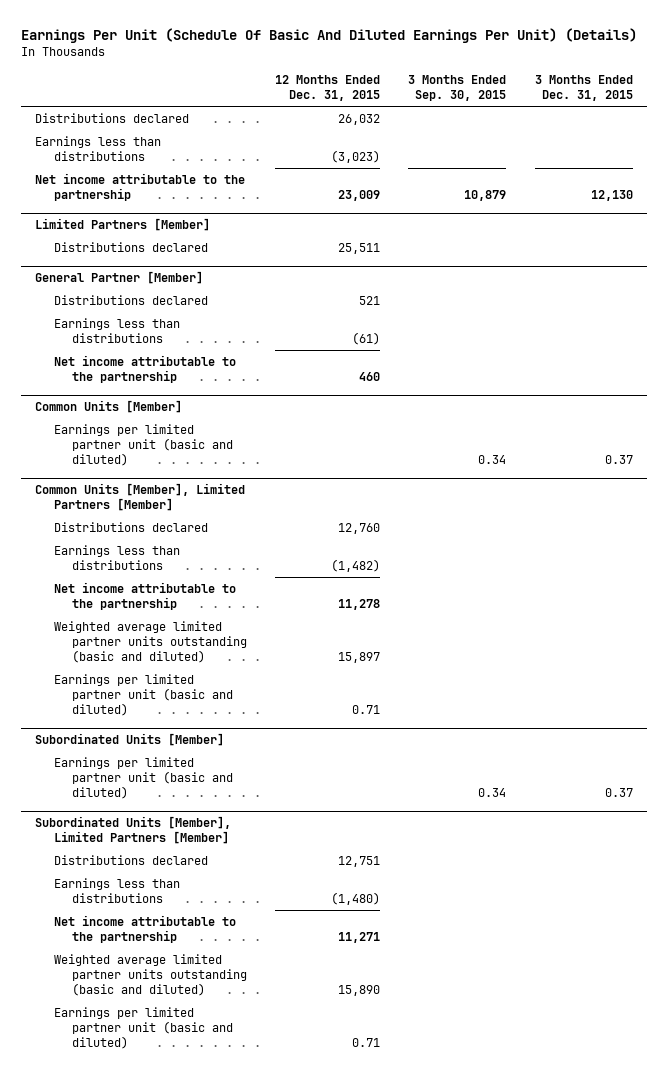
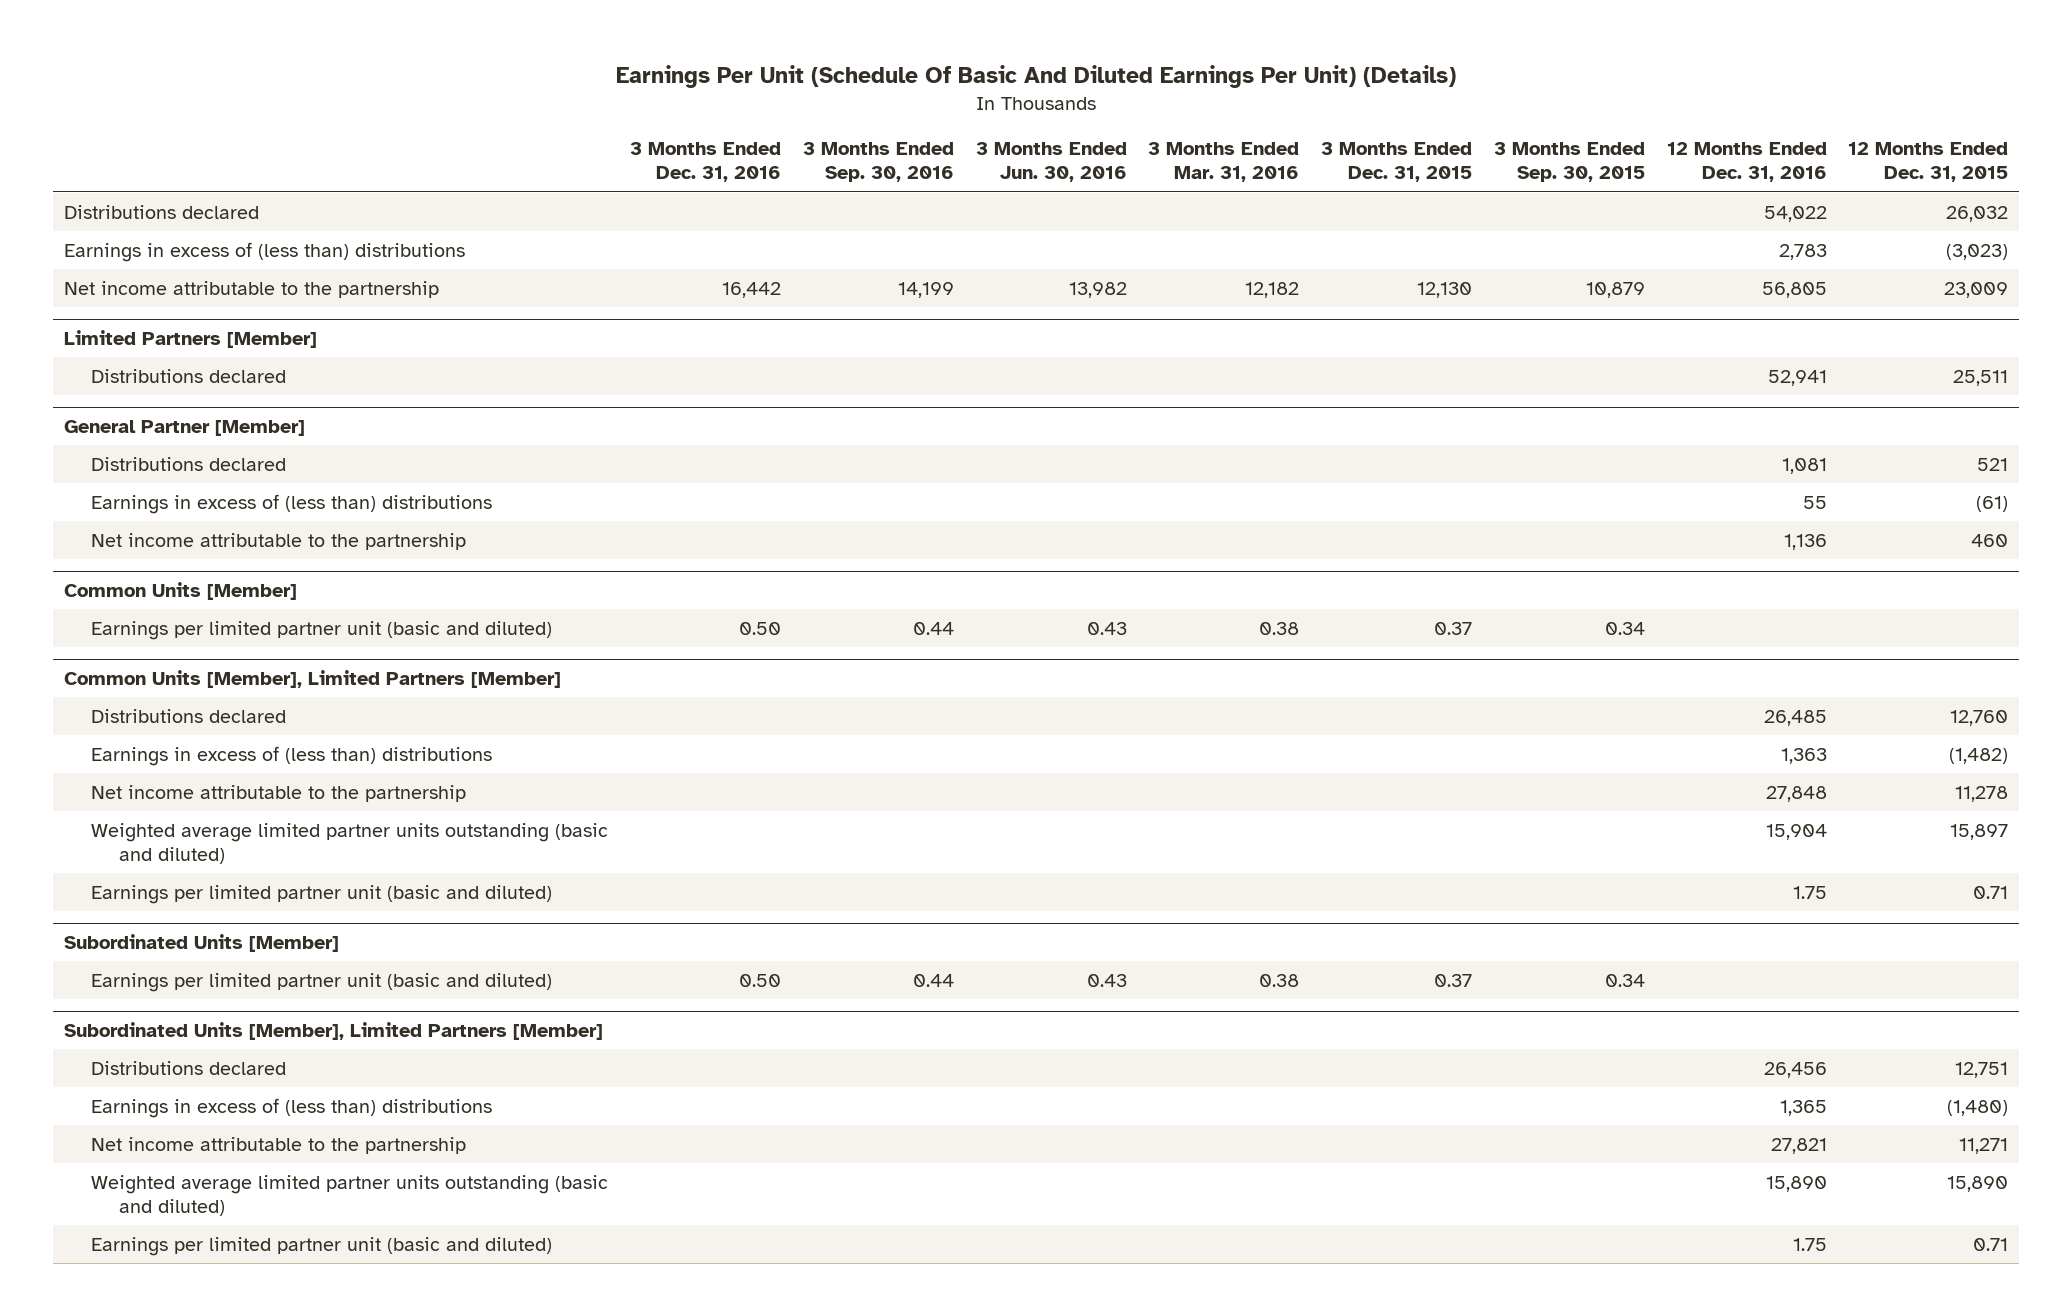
- | 12 Months Ended Dec. 31, 2015 | 3 Months Ended Sep. 30, 2015 | 3 Months Ended Dec. 31, 2015
+ | 3 Months Ended Dec. 31, 2016 | 3 Months Ended Sep. 30, 2016 | 3 Months Ended Jun. 30, 2016 | 3 Months Ended Mar. 31, 2016 | 3 Months Ended Dec. 31, 2015 | 3 Months Ended Sep. 30, 2015 | 12 Months Ended Dec. 31, 2016 | 12 Months Ended Dec. 31, 2015
- Earnings less than distributions | (3,023) | |
+ Earnings in excess of (less than) distributions | | | | | | | 2,783 | (3,023)
@ General Partner [Member]
- Earnings less than distributions | (61) | |
+ Earnings in excess of (less than) distributions | | | | | | | 55 | (61)
@ Common Units [Member], Limited Partners [Member]
- Earnings less than distributions | (1,482) | |
+ Earnings in excess of (less than) distributions | | | | | | | 1,363 | (1,482)
@ Subordinated Units [Member], Limited Partners [Member]
- Earnings less than distributions | (1,480) | |
+ Earnings in excess of (less than) distributions | | | | | | | 1,365 | (1,480)

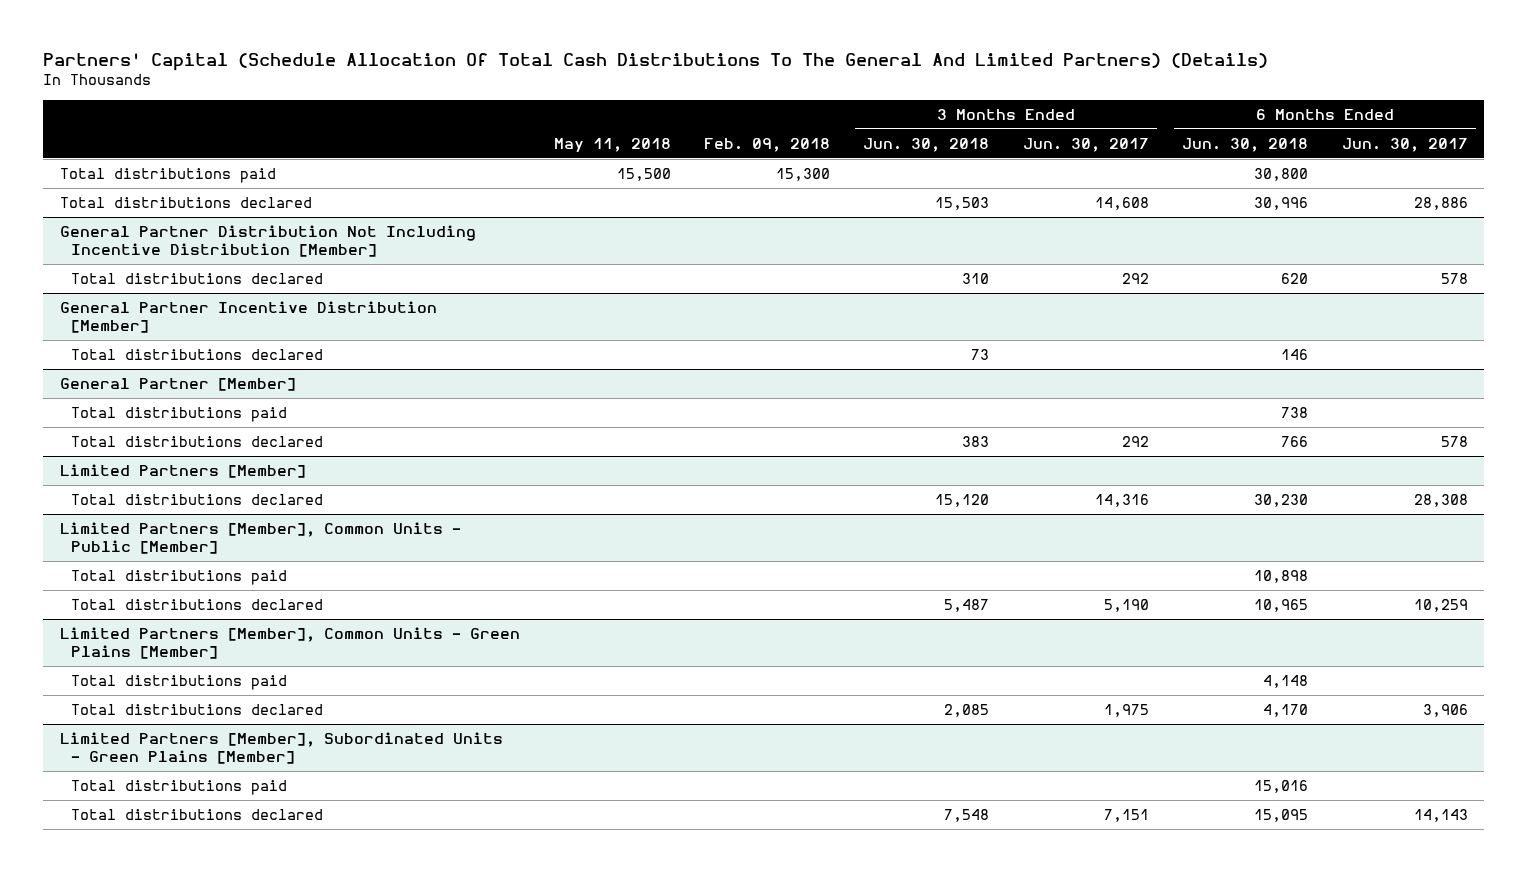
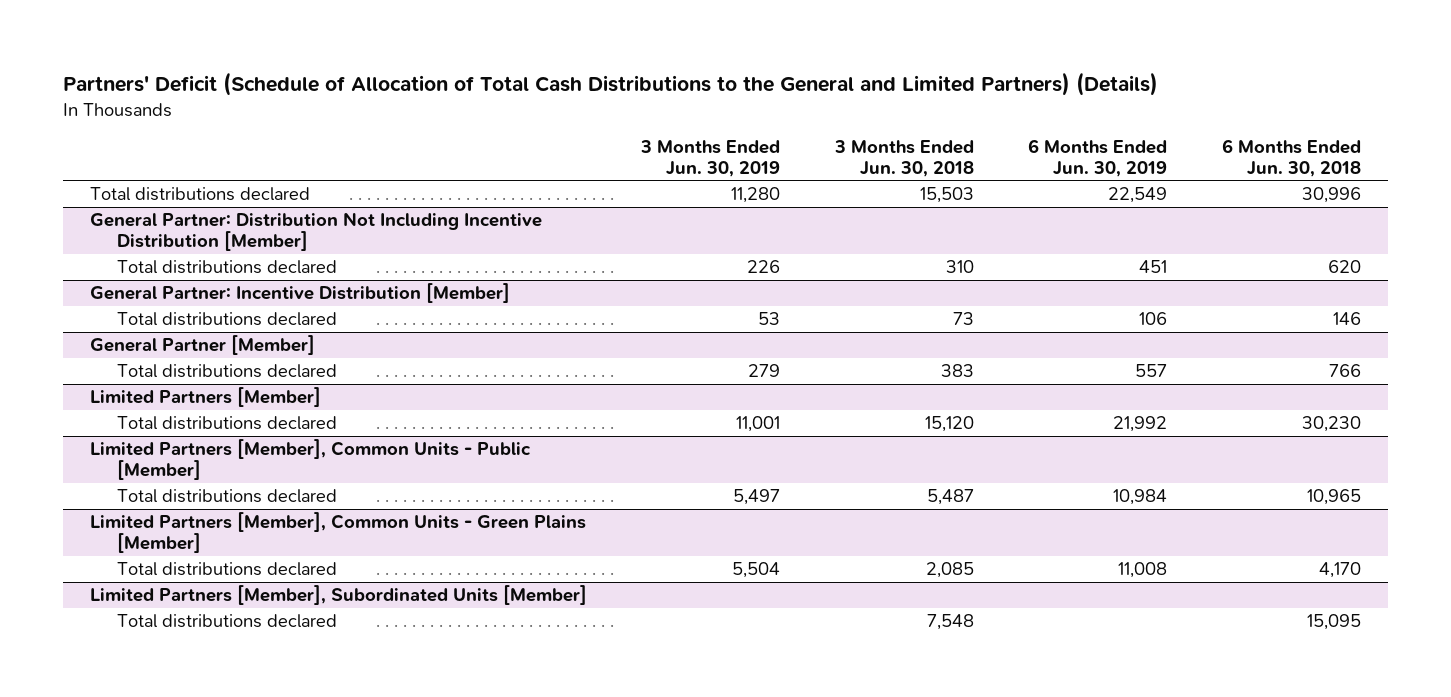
- Partners' Capital (Schedule Allocation Of Total Cash Distributions To The General And Limited Partners) (Details)
+ Partners' Deficit (Schedule of Allocation of Total Cash Distributions to the General and Limited Partners) (Details)
- | May 11, 2018 | Feb. 09, 2018 | 3 Months Ended Jun. 30, 2018 | 3 Months Ended Jun. 30, 2017 | 6 Months Ended Jun. 30, 2018 | 6 Months Ended Jun. 30, 2017
+ | 3 Months Ended Jun. 30, 2019 | 3 Months Ended Jun. 30, 2018 | 6 Months Ended Jun. 30, 2019 | 6 Months Ended Jun. 30, 2018
- Total distributions paid | 15,500 | 15,300 | | | 30,800 |
- General Partner Distribution Not Including Incentive Distribution [Member]
+ General Partner: Distribution Not Including Incentive Distribution [Member]
- General Partner Incentive Distribution [Member]
+ General Partner: Incentive Distribution [Member]
@ General Partner [Member]
- Total distributions paid | | | | | 738 |
@ Limited Partners [Member], Common Units - Public [Member]
- Total distributions paid | | | | | 10,898 |
@ Limited Partners [Member], Common Units - Green Plains [Member]
- Total distributions paid | | | | | 4,148 |
- Limited Partners [Member], Subordinated Units - Green Plains [Member]
- Total distributions paid | | | | | 15,016 |
+ Limited Partners [Member], Subordinated Units [Member]

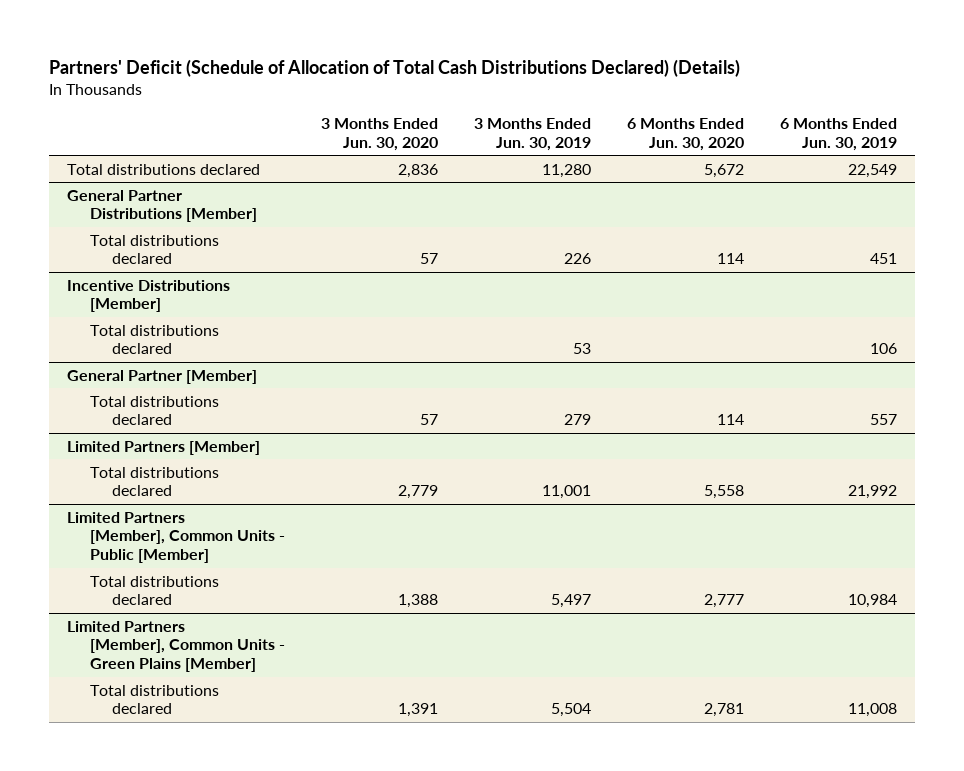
- Partners' Deficit (Schedule of Allocation of Total Cash Distributions to the General and Limited Partners) (Details)
+ Partners' Deficit (Schedule of Allocation of Total Cash Distributions Declared) (Details)
- | 3 Months Ended Jun. 30, 2019 | 3 Months Ended Jun. 30, 2018 | 6 Months Ended Jun. 30, 2019 | 6 Months Ended Jun. 30, 2018
+ | 3 Months Ended Jun. 30, 2020 | 3 Months Ended Jun. 30, 2019 | 6 Months Ended Jun. 30, 2020 | 6 Months Ended Jun. 30, 2019
- General Partner: Distribution Not Including Incentive Distribution [Member]
+ General Partner Distributions [Member]
- General Partner: Incentive Distribution [Member]
+ Incentive Distributions [Member]
- Limited Partners [Member], Subordinated Units [Member]
- Total distributions declared | | 7,548 | | 15,095

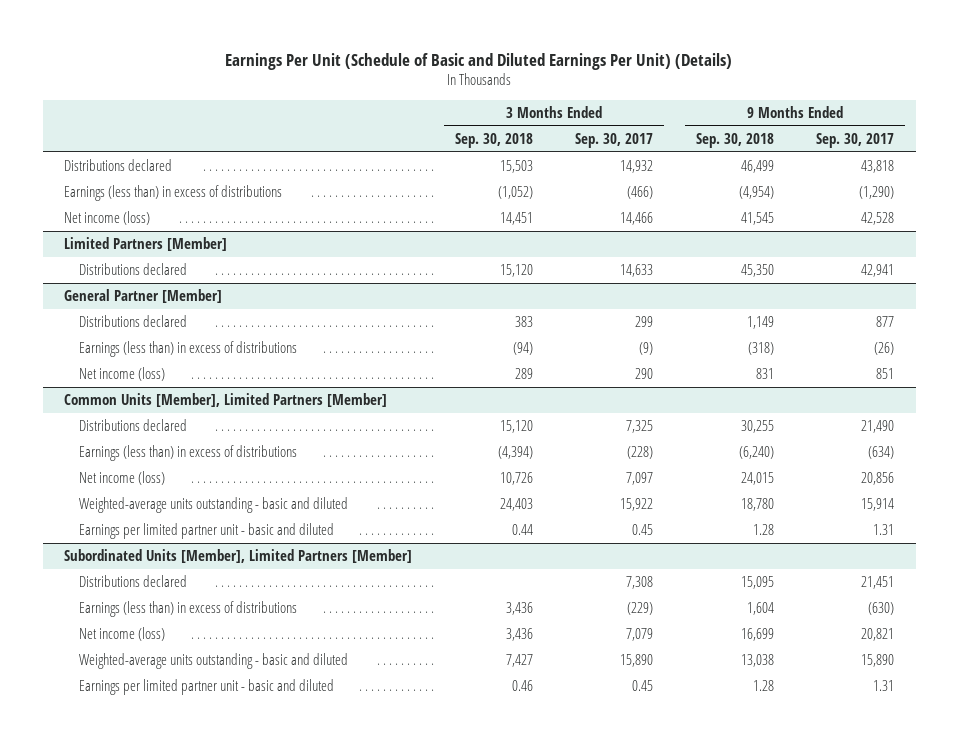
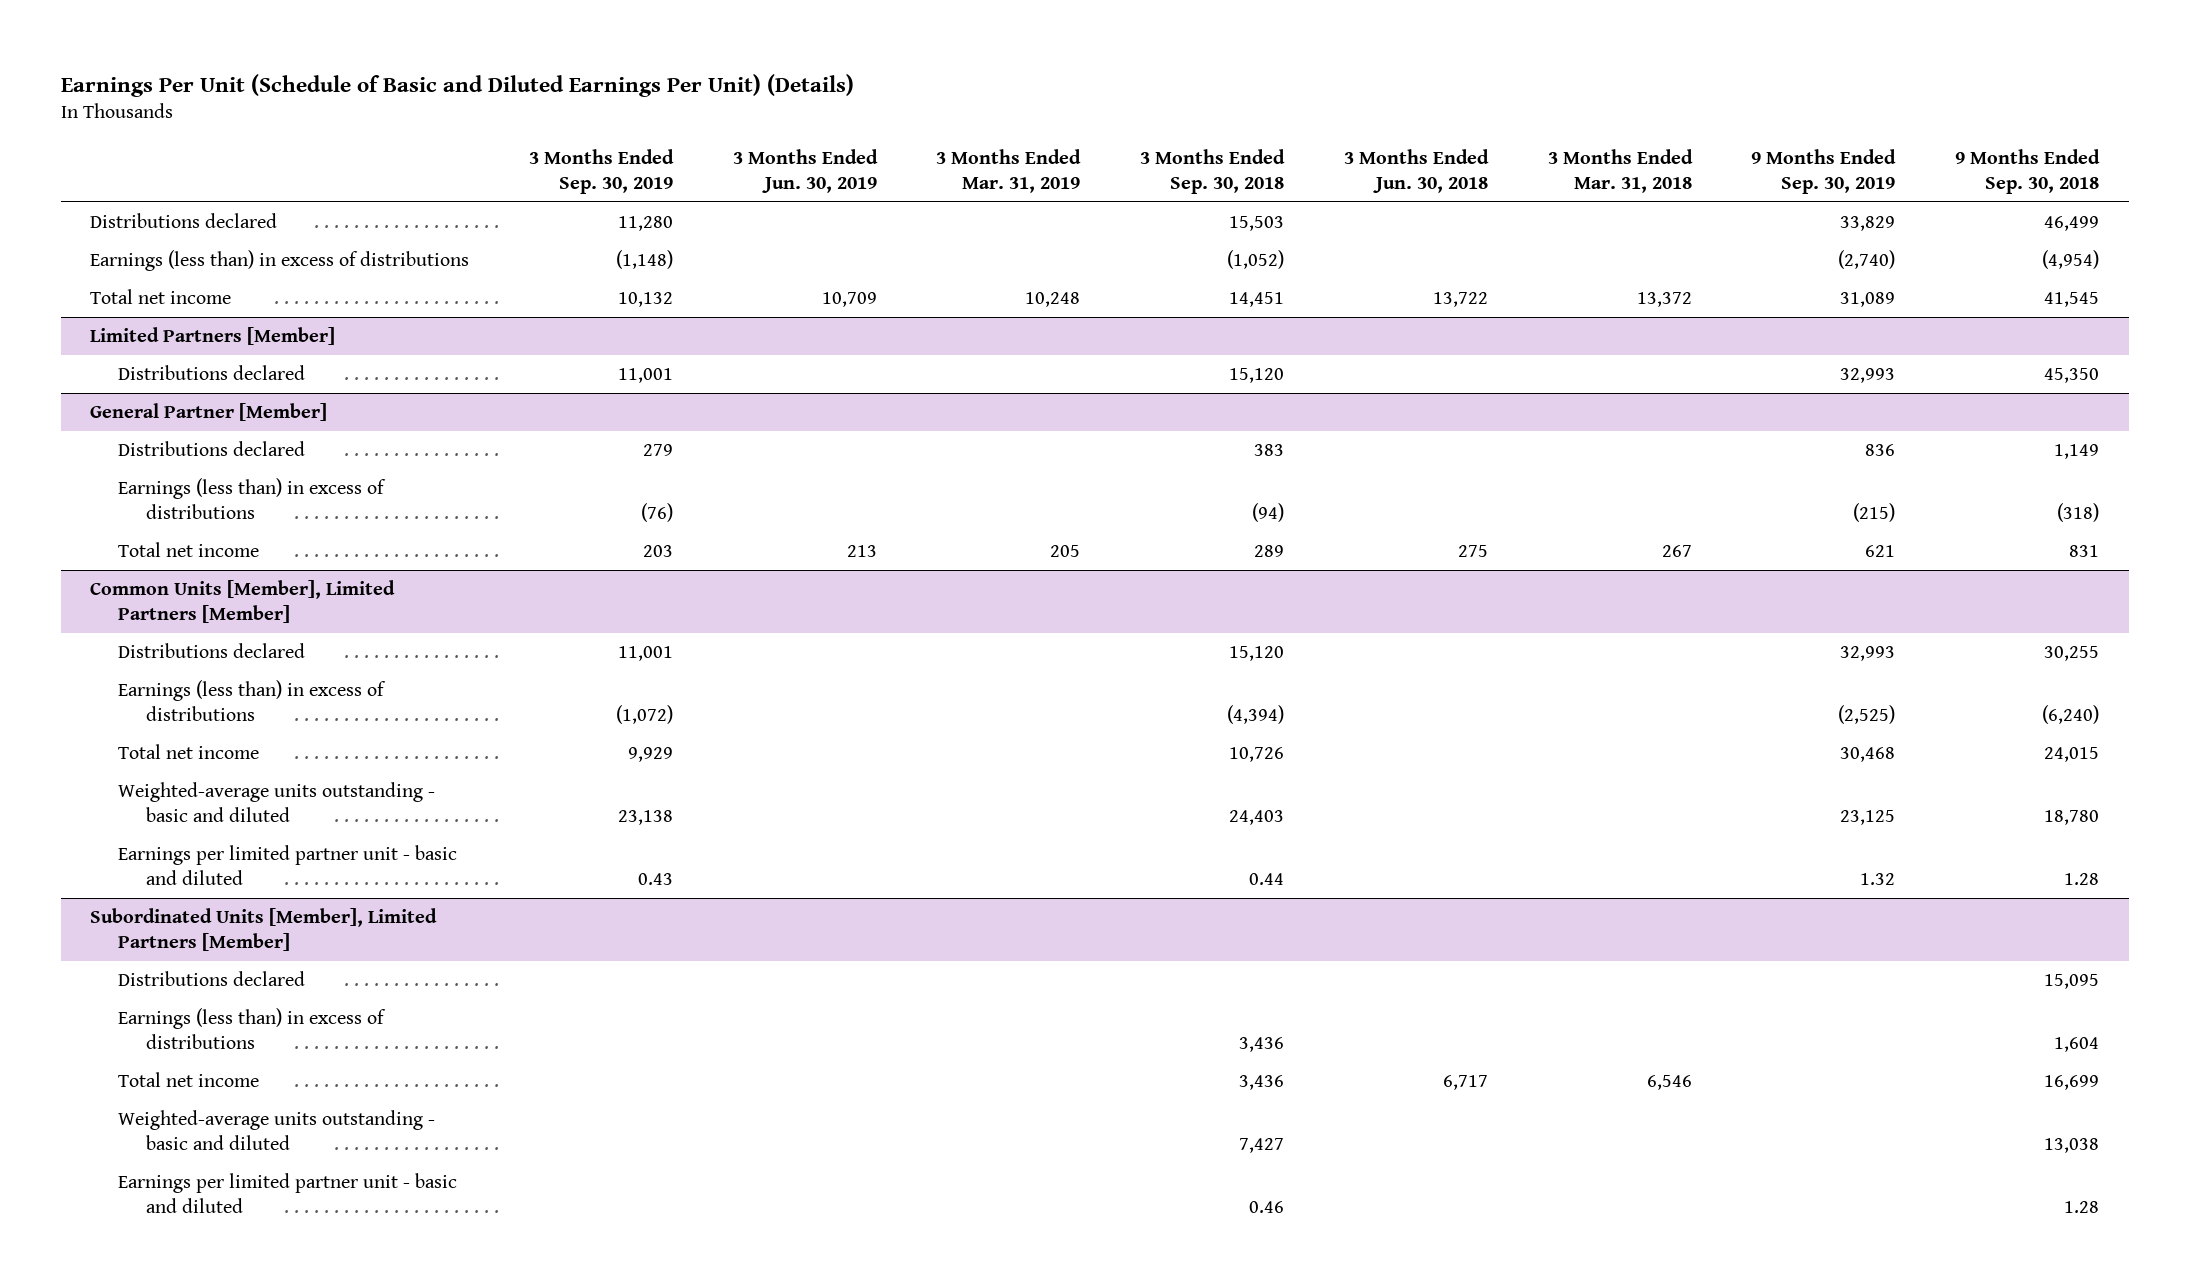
- | 3 Months Ended Sep. 30, 2018 | 3 Months Ended Sep. 30, 2017 | 9 Months Ended Sep. 30, 2018 | 9 Months Ended Sep. 30, 2017
+ | 3 Months Ended Sep. 30, 2019 | 3 Months Ended Jun. 30, 2019 | 3 Months Ended Mar. 31, 2019 | 3 Months Ended Sep. 30, 2018 | 3 Months Ended Jun. 30, 2018 | 3 Months Ended Mar. 31, 2018 | 9 Months Ended Sep. 30, 2019 | 9 Months Ended Sep. 30, 2018
- Net income (loss) | 14,451 | 14,466 | 41,545 | 42,528
+ Total net income | 10,132 | 10,709 | 10,248 | 14,451 | 13,722 | 13,372 | 31,089 | 41,545
@ General Partner [Member]
- Net income (loss) | 289 | 290 | 831 | 851
+ Total net income | 203 | 213 | 205 | 289 | 275 | 267 | 621 | 831
@ Common Units [Member], Limited Partners [Member]
- Net income (loss) | 10,726 | 7,097 | 24,015 | 20,856
+ Total net income | 9,929 | | | 10,726 | | | 30,468 | 24,015
@ Subordinated Units [Member], Limited Partners [Member]
- Net income (loss) | 3,436 | 7,079 | 16,699 | 20,821
+ Total net income | | | | 3,436 | 6,717 | 6,546 | | 16,699

